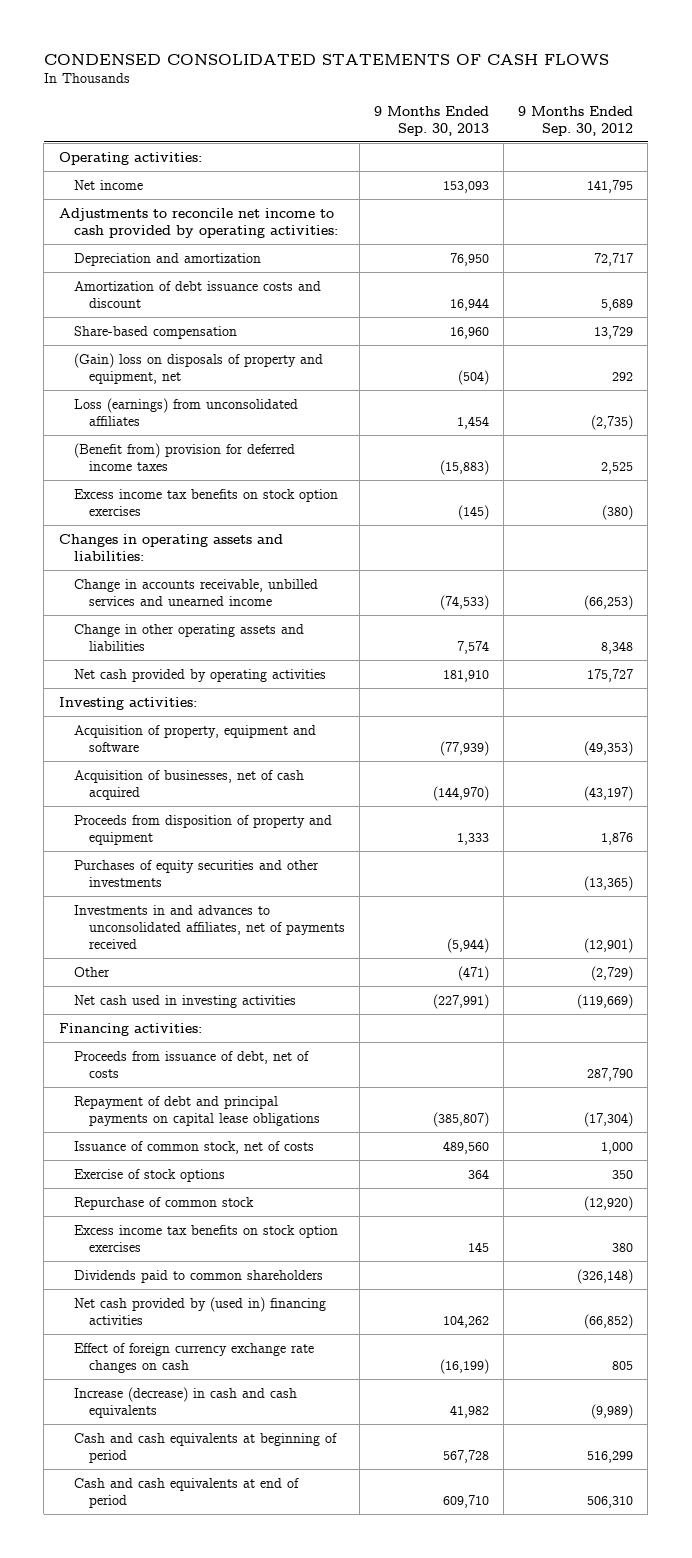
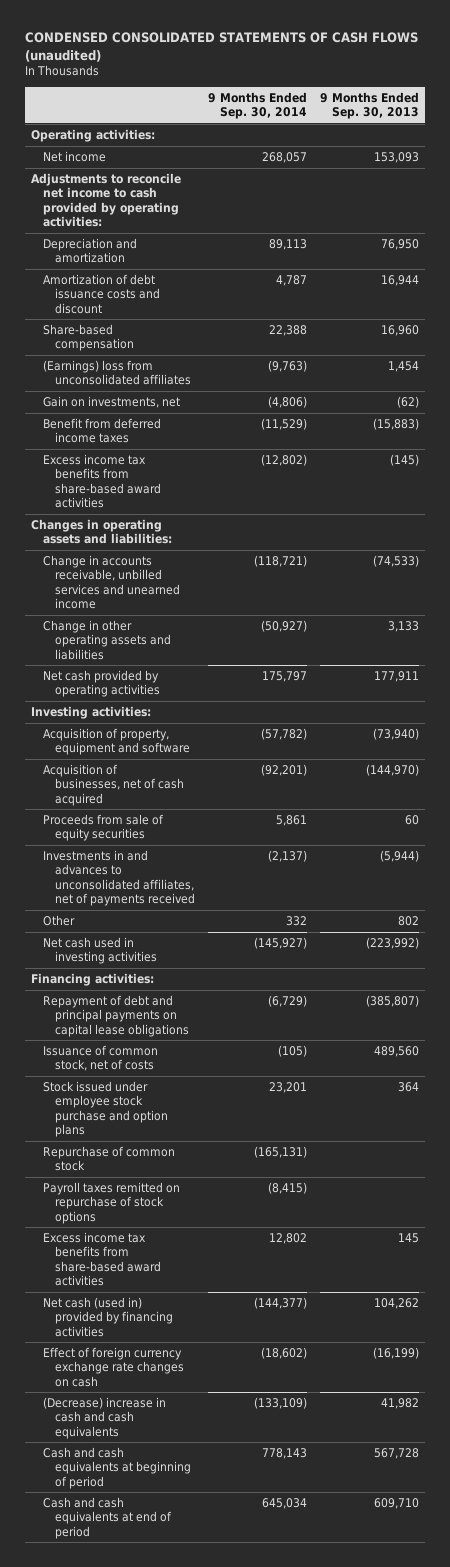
- CONDENSED CONSOLIDATED STATEMENTS OF CASH FLOWS
+ CONDENSED CONSOLIDATED STATEMENTS OF CASH FLOWS (unaudited)
- | 9 Months Ended Sep. 30, 2013 | 9 Months Ended Sep. 30, 2012
+ | 9 Months Ended Sep. 30, 2014 | 9 Months Ended Sep. 30, 2013
- (Gain) loss on disposals of property and equipment, net | (504) | 292
- Loss (earnings) from unconsolidated affiliates | 1,454 | (2,735)
- (Benefit from) provision for deferred income taxes | (15,883) | 2,525
- Excess income tax benefits on stock option exercises | (145) | (380)
+ (Earnings) loss from unconsolidated affiliates | (9,763) | 1,454
+ Gain on investments, net | (4,806) | (62)
+ Benefit from deferred income taxes | (11,529) | (15,883)
+ Excess income tax benefits from share-based award activities | (12,802) | (145)
- Change in other operating assets and liabilities | 7,574 | 8,348
- Net cash provided by operating activities | 181,910 | 175,727
+ Change in other operating assets and liabilities | (50,927) | 3,133
+ Net cash provided by operating activities | 175,797 | 177,911
- Acquisition of property, equipment and software | (77,939) | (49,353)
+ Acquisition of property, equipment and software | (57,782) | (73,940)
- Proceeds from disposition of property and equipment | 1,333 | 1,876
- Purchases of equity securities and other investments | | (13,365)
+ Proceeds from sale of equity securities | 5,861 | 60
- Other | (471) | (2,729)
- Net cash used in investing activities | (227,991) | (119,669)
+ Other | 332 | 802
+ Net cash used in investing activities | (145,927) | (223,992)
- Proceeds from issuance of debt, net of costs | | 287,790
- Exercise of stock options | 364 | 350
+ Stock issued under employee stock purchase and option plans | 23,201 | 364
- Excess income tax benefits on stock option exercises | 145 | 380
- Dividends paid to common shareholders | | (326,148)
- Net cash provided by (used in) financing activities | 104,262 | (66,852)
+ Payroll taxes remitted on repurchase of stock options | (8,415) |
+ Excess income tax benefits from share-based award activities | 12,802 | 145
+ Net cash (used in) provided by financing activities | (144,377) | 104,262
- Increase (decrease) in cash and cash equivalents | 41,982 | (9,989)
+ (Decrease) increase in cash and cash equivalents | (133,109) | 41,982

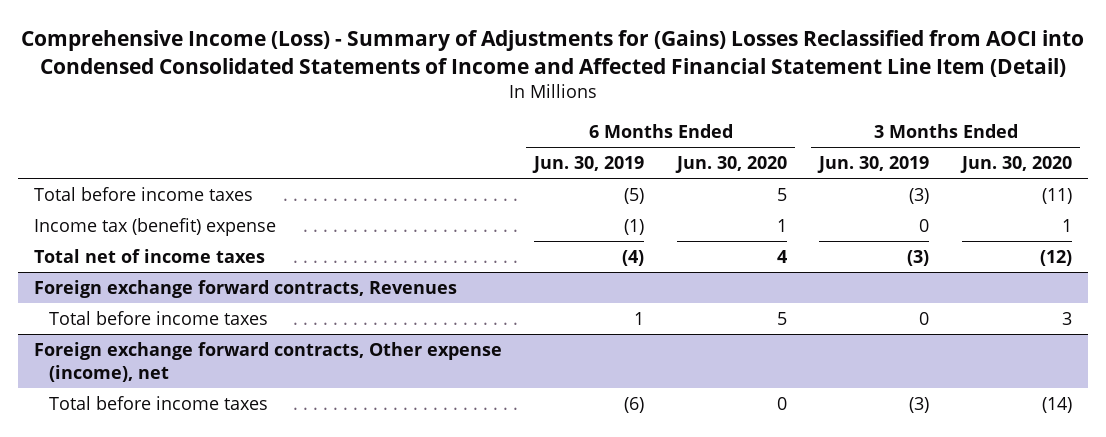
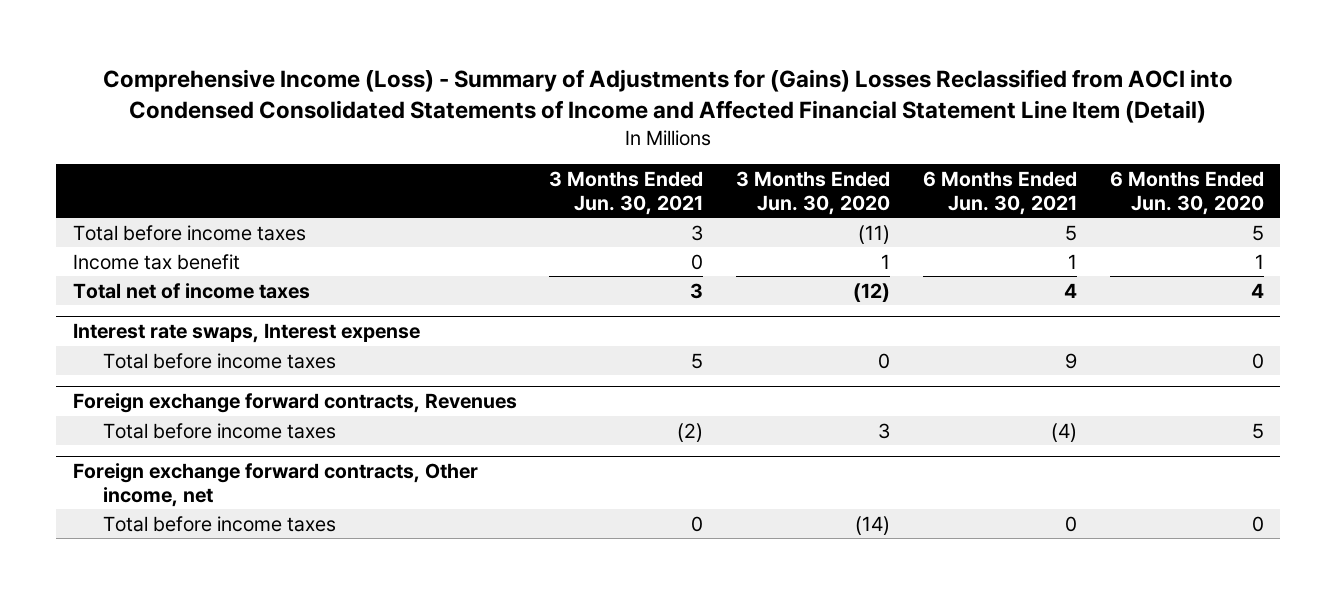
- | 6 Months Ended Jun. 30, 2019 | 6 Months Ended Jun. 30, 2020 | 3 Months Ended Jun. 30, 2019 | 3 Months Ended Jun. 30, 2020
+ | 3 Months Ended Jun. 30, 2021 | 3 Months Ended Jun. 30, 2020 | 6 Months Ended Jun. 30, 2021 | 6 Months Ended Jun. 30, 2020
- Income tax (benefit) expense | (1) | 1 | 0 | 1
+ Income tax benefit | 0 | 1 | 1 | 1
+ Interest rate swaps, Interest expense
+ Total before income taxes | 5 | 0 | 9 | 0
- Foreign exchange forward contracts, Other expense (income), net
+ Foreign exchange forward contracts, Other income, net

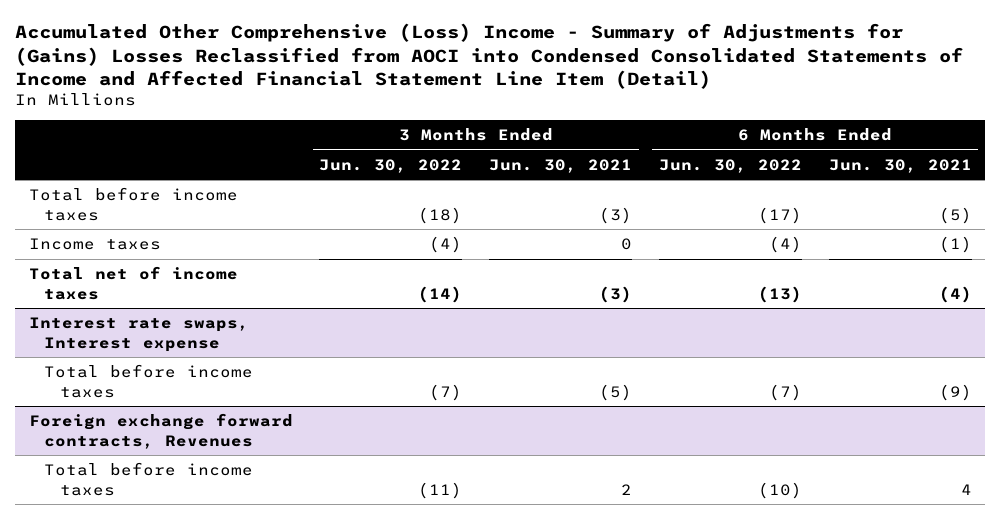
- Comprehensive Income (Loss) - Summary of Adjustments for (Gains) Losses Reclassified from AOCI into Condensed Consolidated Statements of Income and Affected Financial Statement Line Item (Detail)
+ Accumulated Other Comprehensive (Loss) Income - Summary of Adjustments for (Gains) Losses Reclassified from AOCI into Condensed Consolidated Statements of Income and Affected Financial Statement Line Item (Detail)
- | 3 Months Ended Jun. 30, 2021 | 3 Months Ended Jun. 30, 2020 | 6 Months Ended Jun. 30, 2021 | 6 Months Ended Jun. 30, 2020
+ | 3 Months Ended Jun. 30, 2022 | 3 Months Ended Jun. 30, 2021 | 6 Months Ended Jun. 30, 2022 | 6 Months Ended Jun. 30, 2021
- Total before income taxes | 3 | (11) | 5 | 5
- Income tax benefit | 0 | 1 | 1 | 1
- Total net of income taxes | 3 | (12) | 4 | 4
+ Total before income taxes | (18) | (3) | (17) | (5)
+ Income taxes | (4) | 0 | (4) | (1)
+ Total net of income taxes | (14) | (3) | (13) | (4)
@ Interest rate swaps, Interest expense
- Total before income taxes | 5 | 0 | 9 | 0
+ Total before income taxes | (7) | (5) | (7) | (9)
@ Foreign exchange forward contracts, Revenues
- Total before income taxes | (2) | 3 | (4) | 5
- Foreign exchange forward contracts, Other income, net
- Total before income taxes | 0 | (14) | 0 | 0
@ Foreign exchange forward contracts, Revenues
+ Total before income taxes | (11) | 2 | (10) | 4

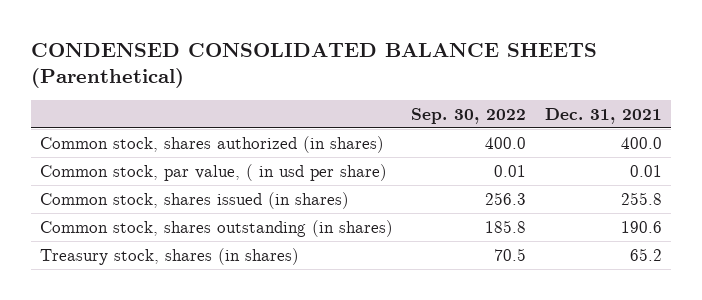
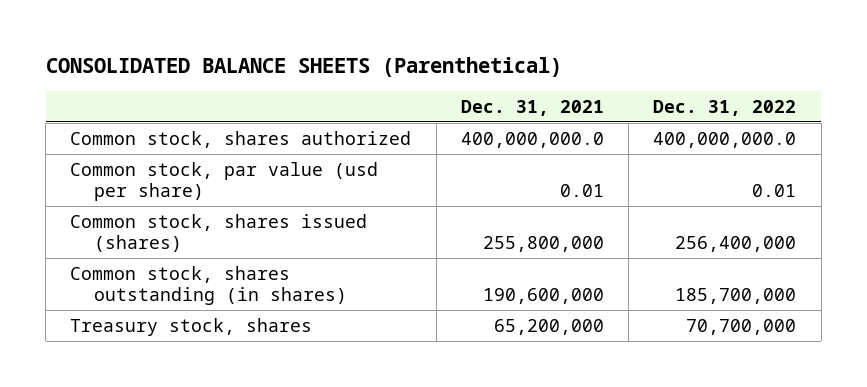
- CONDENSED CONSOLIDATED BALANCE SHEETS (Parenthetical)
+ CONSOLIDATED BALANCE SHEETS (Parenthetical)
- | Sep. 30, 2022 | Dec. 31, 2021
+ | Dec. 31, 2021 | Dec. 31, 2022
- Common stock, shares authorized (in shares) | 400.0 | 400.0
- Common stock, par value, ( in usd per share) | 0.01 | 0.01
- Common stock, shares issued (in shares) | 256.3 | 255.8
- Common stock, shares outstanding (in shares) | 185.8 | 190.6
- Treasury stock, shares (in shares) | 70.5 | 65.2
+ Common stock, shares authorized | 400,000,000.0 | 400,000,000.0
+ Common stock, par value (usd per share) | 0.01 | 0.01
+ Common stock, shares issued (shares) | 255,800,000 | 256,400,000
+ Common stock, shares outstanding (in shares) | 190,600,000 | 185,700,000
+ Treasury stock, shares | 65,200,000 | 70,700,000

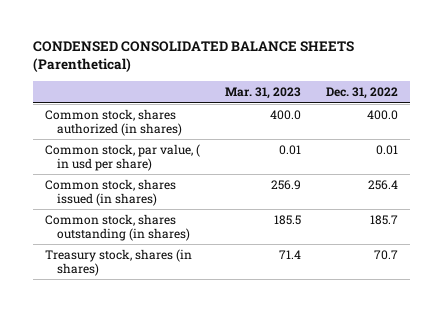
- CONSOLIDATED BALANCE SHEETS (Parenthetical)
+ CONDENSED CONSOLIDATED BALANCE SHEETS (Parenthetical)
- | Dec. 31, 2021 | Dec. 31, 2022
+ | Mar. 31, 2023 | Dec. 31, 2022
- Common stock, shares authorized | 400,000,000.0 | 400,000,000.0
- Common stock, par value (usd per share) | 0.01 | 0.01
- Common stock, shares issued (shares) | 255,800,000 | 256,400,000
- Common stock, shares outstanding (in shares) | 190,600,000 | 185,700,000
- Treasury stock, shares | 65,200,000 | 70,700,000
+ Common stock, shares authorized (in shares) | 400.0 | 400.0
+ Common stock, par value, ( in usd per share) | 0.01 | 0.01
+ Common stock, shares issued (in shares) | 256.9 | 256.4
+ Common stock, shares outstanding (in shares) | 185.5 | 185.7
+ Treasury stock, shares (in shares) | 71.4 | 70.7

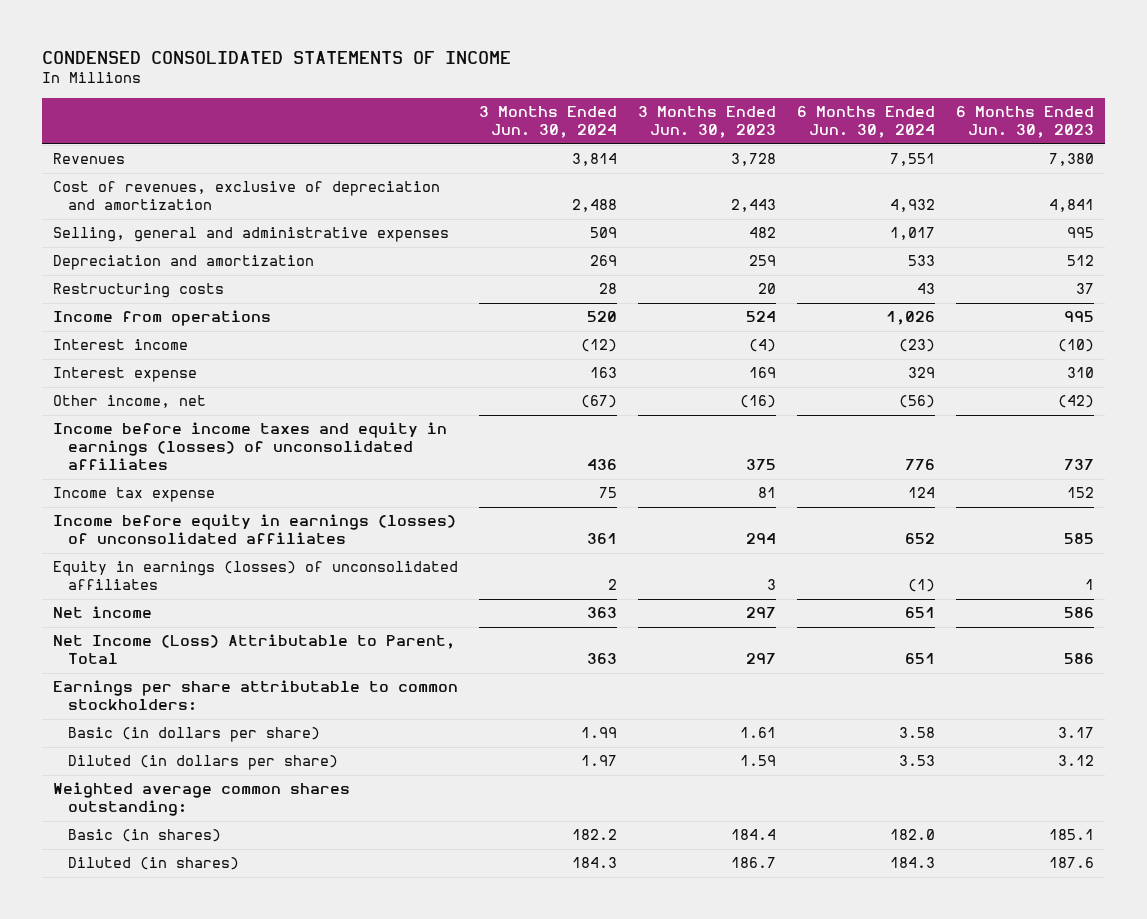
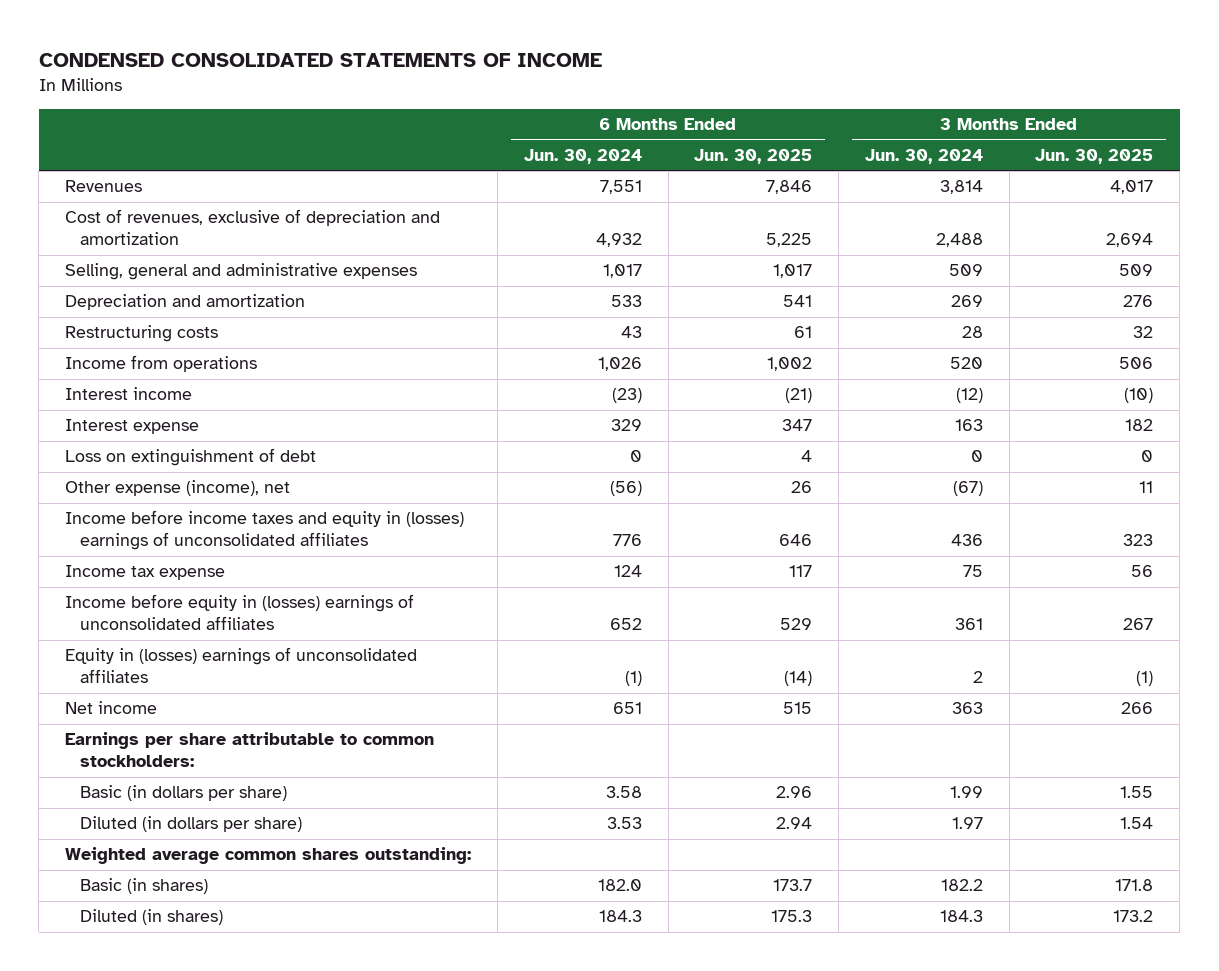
- | 3 Months Ended Jun. 30, 2024 | 3 Months Ended Jun. 30, 2023 | 6 Months Ended Jun. 30, 2024 | 6 Months Ended Jun. 30, 2023
+ | 6 Months Ended Jun. 30, 2024 | 6 Months Ended Jun. 30, 2025 | 3 Months Ended Jun. 30, 2024 | 3 Months Ended Jun. 30, 2025
- Other income, net | (67) | (16) | (56) | (42)
- Income before income taxes and equity in earnings (losses) of unconsolidated affiliates | 436 | 375 | 776 | 737
+ Loss on extinguishment of debt | 0 | 4 | 0 | 0
+ Other expense (income), net | (56) | 26 | (67) | 11
+ Income before income taxes and equity in (losses) earnings of unconsolidated affiliates | 776 | 646 | 436 | 323
- Income before equity in earnings (losses) of unconsolidated affiliates | 361 | 294 | 652 | 585
- Equity in earnings (losses) of unconsolidated affiliates | 2 | 3 | (1) | 1
+ Income before equity in (losses) earnings of unconsolidated affiliates | 652 | 529 | 361 | 267
+ Equity in (losses) earnings of unconsolidated affiliates | (1) | (14) | 2 | (1)
- Net Income (Loss) Attributable to Parent, Total | 363 | 297 | 651 | 586

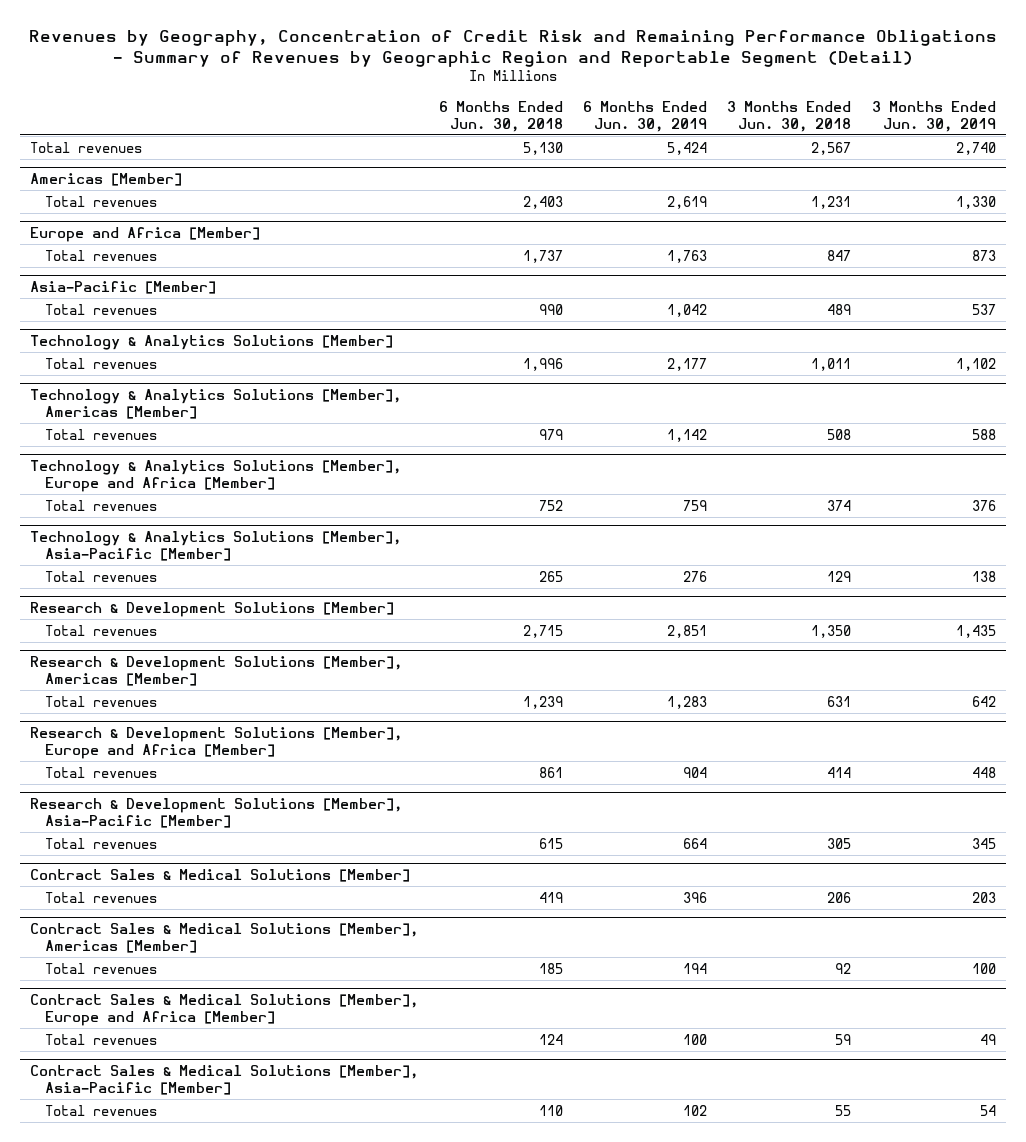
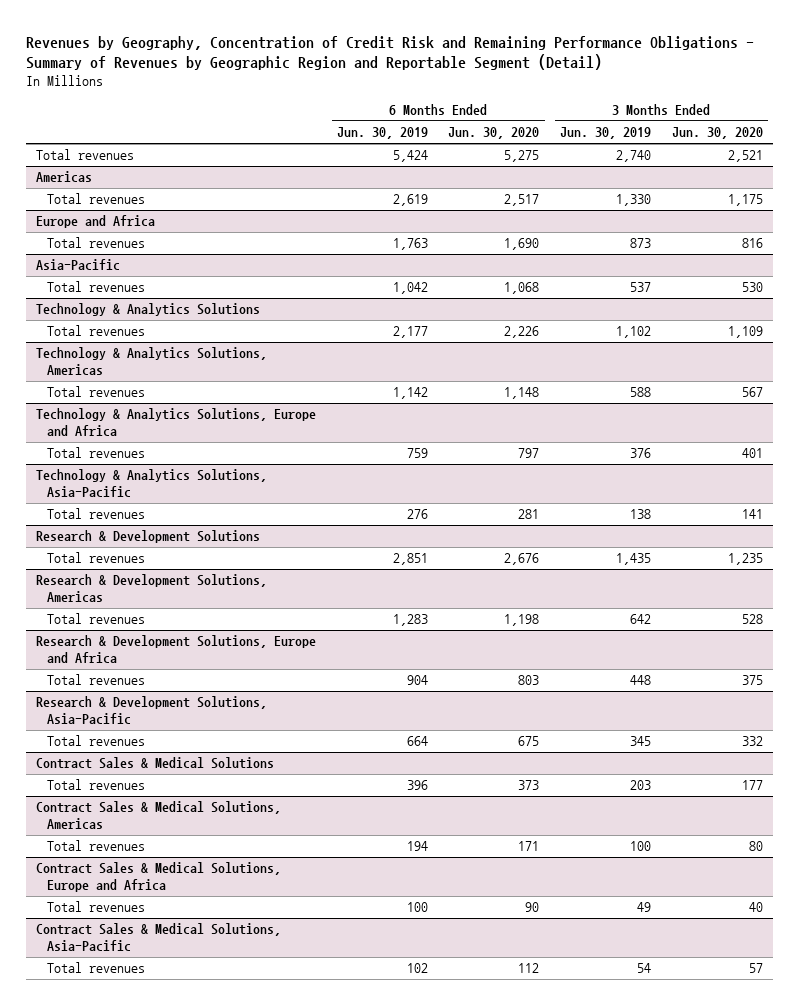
- | 6 Months Ended Jun. 30, 2018 | 6 Months Ended Jun. 30, 2019 | 3 Months Ended Jun. 30, 2018 | 3 Months Ended Jun. 30, 2019
+ | 6 Months Ended Jun. 30, 2019 | 6 Months Ended Jun. 30, 2020 | 3 Months Ended Jun. 30, 2019 | 3 Months Ended Jun. 30, 2020
- Americas [Member]
+ Americas
- Europe and Africa [Member]
+ Europe and Africa
- Asia-Pacific [Member]
+ Asia-Pacific
- Technology & Analytics Solutions [Member]
+ Technology & Analytics Solutions
- Technology & Analytics Solutions [Member], Americas [Member]
+ Technology & Analytics Solutions, Americas
- Technology & Analytics Solutions [Member], Europe and Africa [Member]
+ Technology & Analytics Solutions, Europe and Africa
- Technology & Analytics Solutions [Member], Asia-Pacific [Member]
+ Technology & Analytics Solutions, Asia-Pacific
- Research & Development Solutions [Member]
+ Research & Development Solutions
- Research & Development Solutions [Member], Americas [Member]
+ Research & Development Solutions, Americas
- Research & Development Solutions [Member], Europe and Africa [Member]
+ Research & Development Solutions, Europe and Africa
- Research & Development Solutions [Member], Asia-Pacific [Member]
+ Research & Development Solutions, Asia-Pacific
- Contract Sales & Medical Solutions [Member]
+ Contract Sales & Medical Solutions
- Contract Sales & Medical Solutions [Member], Americas [Member]
+ Contract Sales & Medical Solutions, Americas
- Contract Sales & Medical Solutions [Member], Europe and Africa [Member]
+ Contract Sales & Medical Solutions, Europe and Africa
- Contract Sales & Medical Solutions [Member], Asia-Pacific [Member]
+ Contract Sales & Medical Solutions, Asia-Pacific

